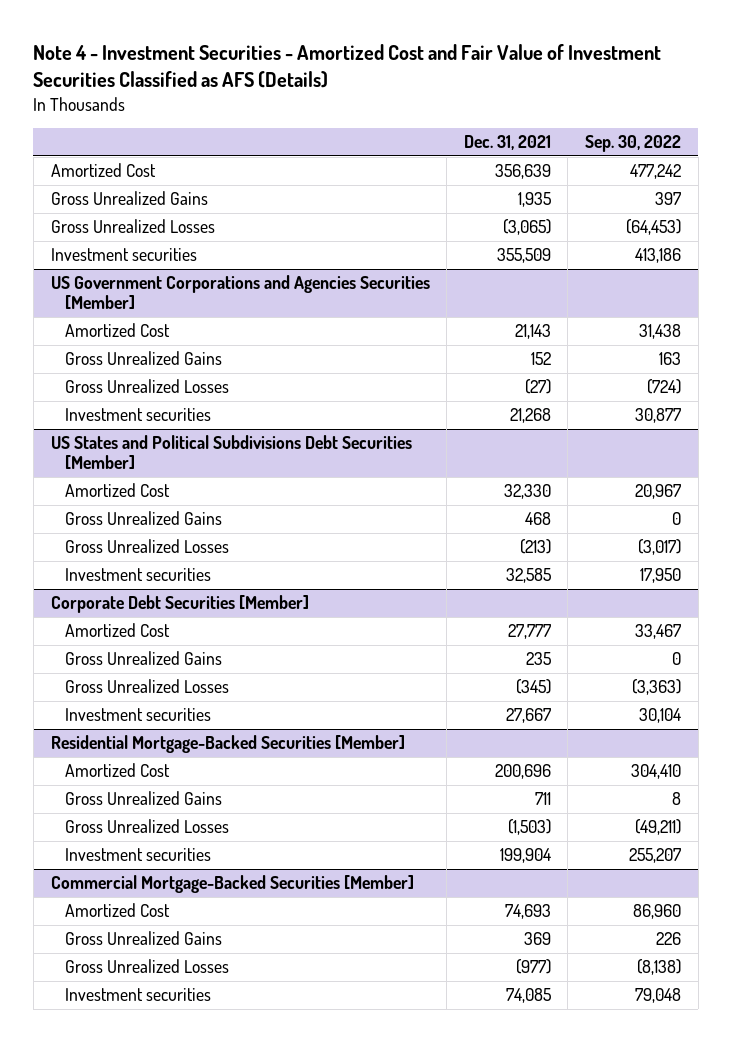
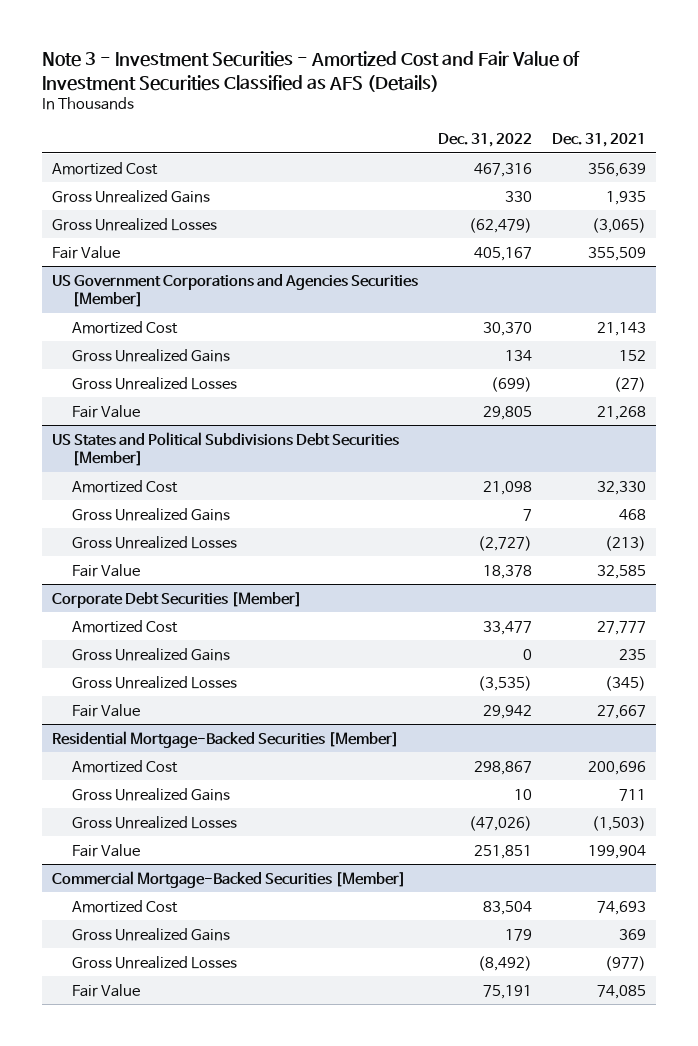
- Note 4 - Investment Securities - Amortized Cost and Fair Value of Investment Securities Classified as AFS (Details)
+ Note 3 - Investment Securities - Amortized Cost and Fair Value of Investment Securities Classified as AFS (Details)
- | Dec. 31, 2021 | Sep. 30, 2022
+ | Dec. 31, 2022 | Dec. 31, 2021
- Investment securities | 355,509 | 413,186
+ Fair Value | 405,167 | 355,509
@ US Government Corporations and Agencies Securities [Member]
- Investment securities | 21,268 | 30,877
+ Fair Value | 29,805 | 21,268
@ US States and Political Subdivisions Debt Securities [Member]
- Investment securities | 32,585 | 17,950
+ Fair Value | 18,378 | 32,585
@ Corporate Debt Securities [Member]
- Investment securities | 27,667 | 30,104
+ Fair Value | 29,942 | 27,667
@ Residential Mortgage-Backed Securities [Member]
- Investment securities | 199,904 | 255,207
+ Fair Value | 251,851 | 199,904
@ Commercial Mortgage-Backed Securities [Member]
- Investment securities | 74,085 | 79,048
+ Fair Value | 75,191 | 74,085

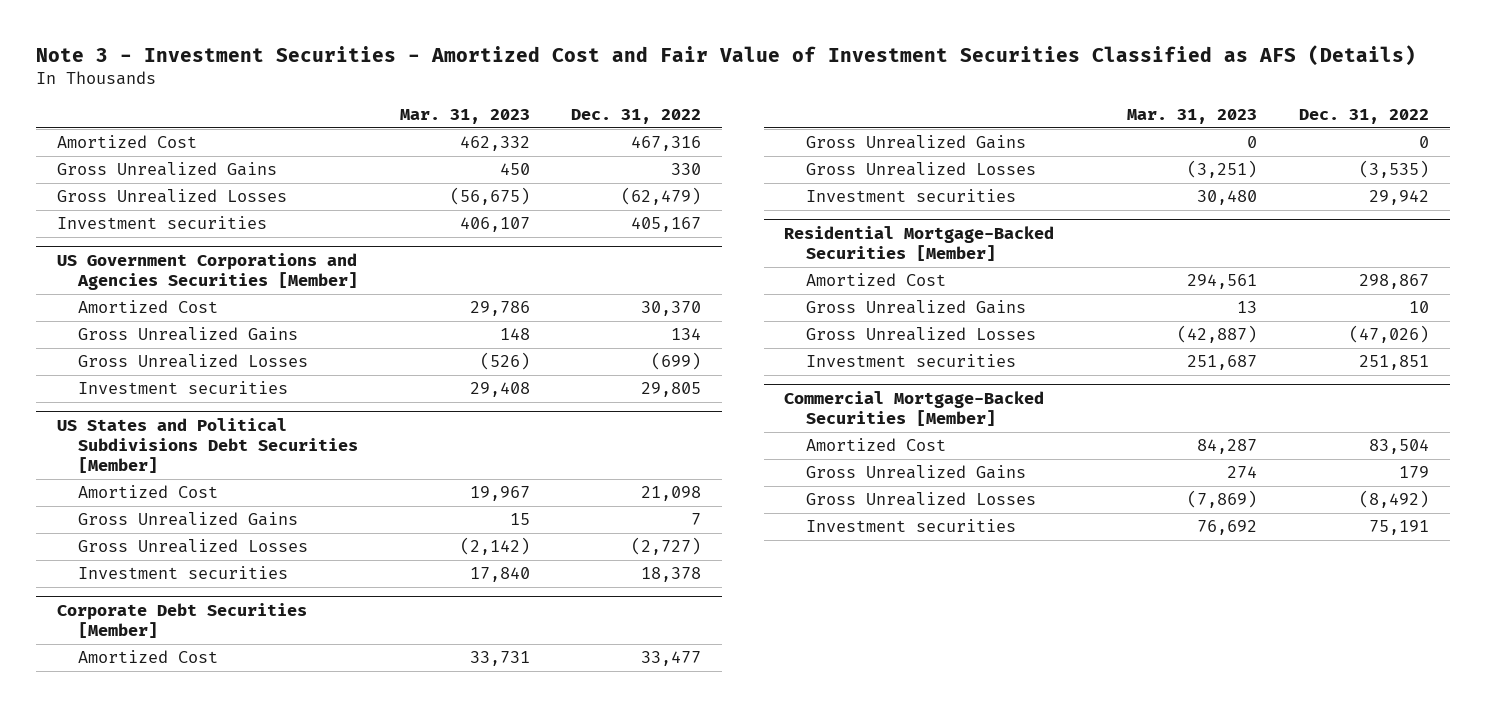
- | Dec. 31, 2022 | Dec. 31, 2021
+ | Mar. 31, 2023 | Dec. 31, 2022
- Fair Value | 405,167 | 355,509
+ Investment securities | 406,107 | 405,167
@ US Government Corporations and Agencies Securities [Member]
- Fair Value | 29,805 | 21,268
+ Investment securities | 29,408 | 29,805
@ US States and Political Subdivisions Debt Securities [Member]
- Fair Value | 18,378 | 32,585
+ Investment securities | 17,840 | 18,378
@ Corporate Debt Securities [Member]
- Fair Value | 29,942 | 27,667
+ Investment securities | 30,480 | 29,942
@ Residential Mortgage-Backed Securities [Member]
- Fair Value | 251,851 | 199,904
+ Investment securities | 251,687 | 251,851
@ Commercial Mortgage-Backed Securities [Member]
- Fair Value | 75,191 | 74,085
+ Investment securities | 76,692 | 75,191

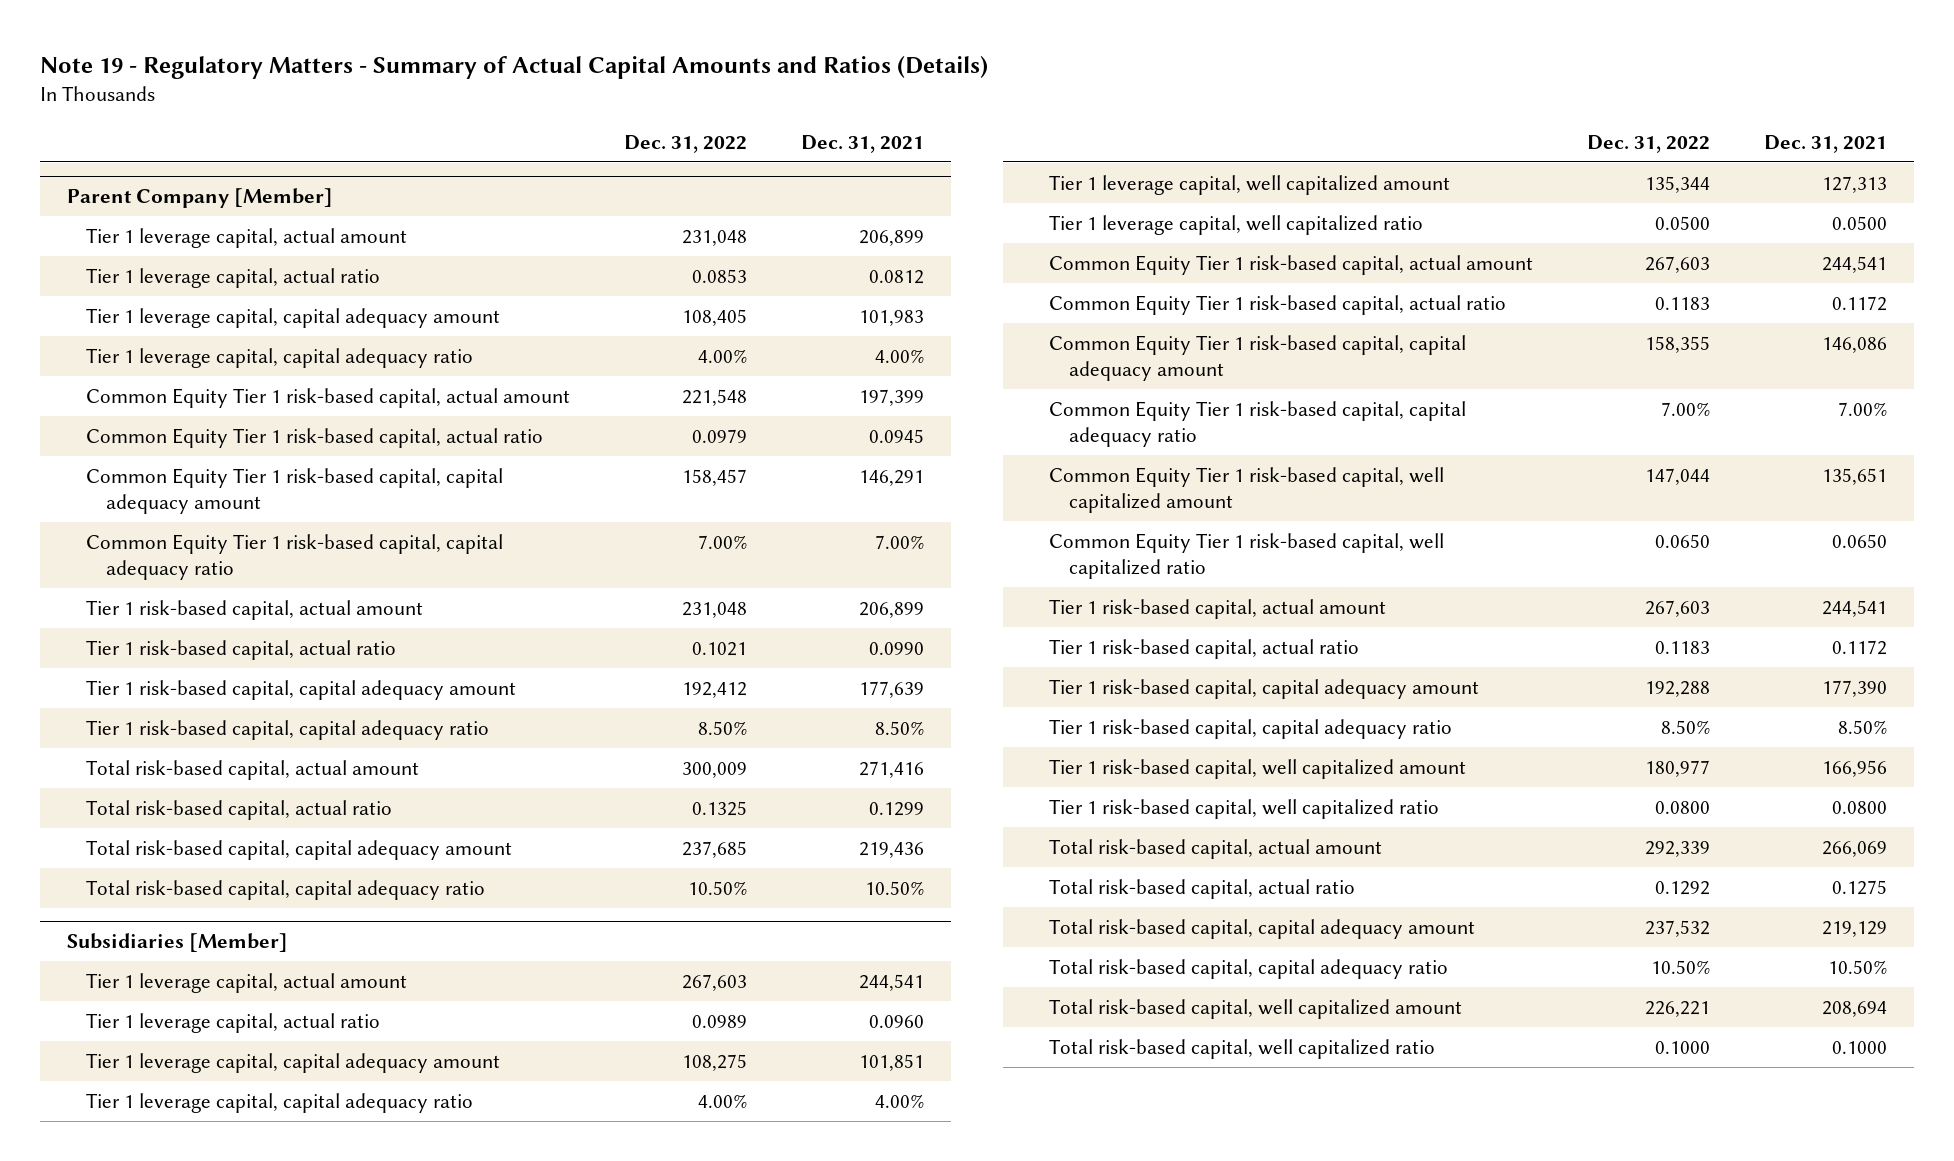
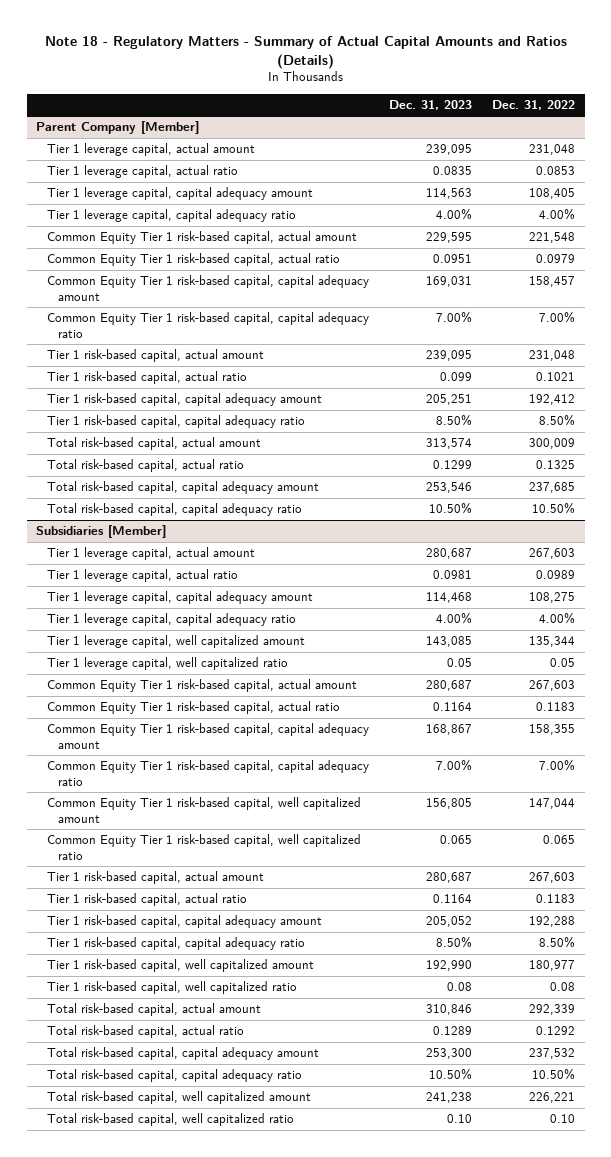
- Note 19 - Regulatory Matters - Summary of Actual Capital Amounts and Ratios (Details)
+ Note 18 - Regulatory Matters - Summary of Actual Capital Amounts and Ratios (Details)
- | Dec. 31, 2022 | Dec. 31, 2021
+ | Dec. 31, 2023 | Dec. 31, 2022
@ Subsidiaries [Member]
- Tier 1 leverage capital, well capitalized ratio | 0.0500 | 0.0500
+ Tier 1 leverage capital, well capitalized ratio | 0.05 | 0.05
- Common Equity Tier 1 risk-based capital, well capitalized ratio | 0.0650 | 0.0650
+ Common Equity Tier 1 risk-based capital, well capitalized ratio | 0.065 | 0.065
- Tier 1 risk-based capital, well capitalized ratio | 0.0800 | 0.0800
+ Tier 1 risk-based capital, well capitalized ratio | 0.08 | 0.08
- Total risk-based capital, well capitalized ratio | 0.1000 | 0.1000
+ Total risk-based capital, well capitalized ratio | 0.10 | 0.10

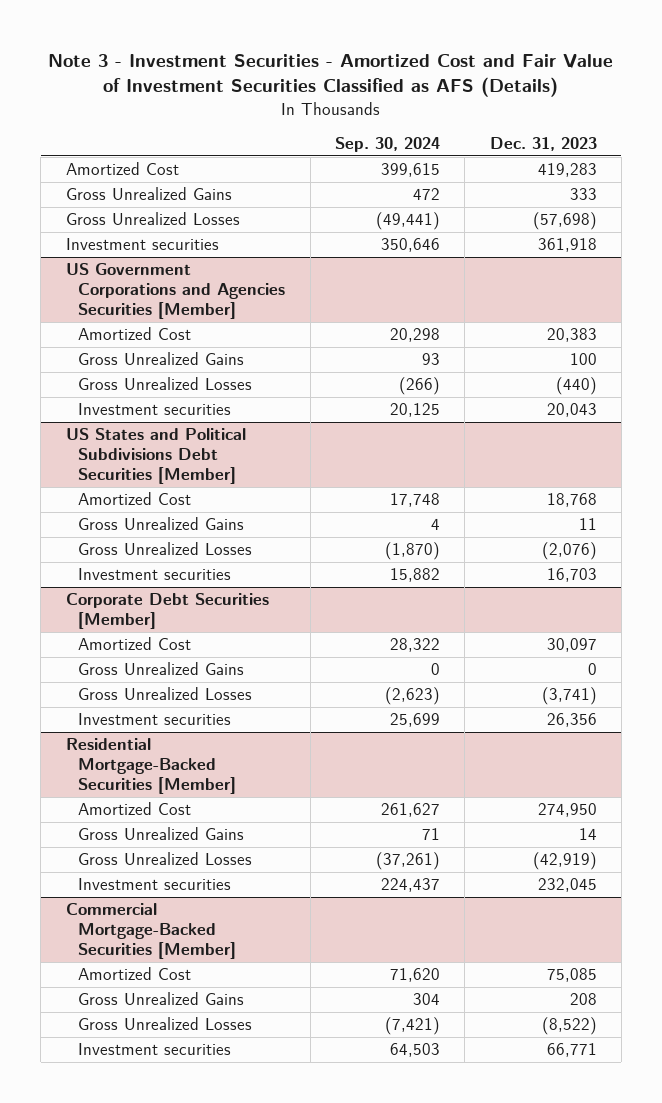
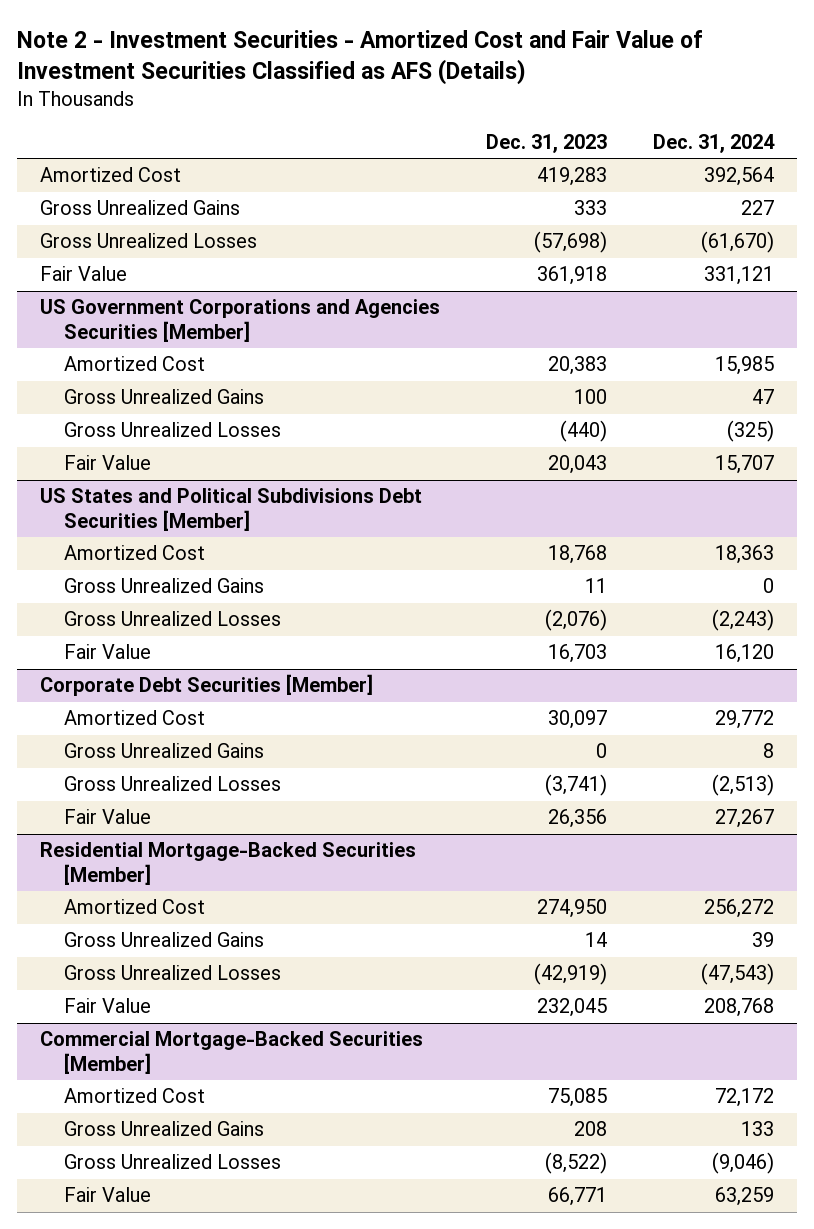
- Note 3 - Investment Securities - Amortized Cost and Fair Value of Investment Securities Classified as AFS (Details)
+ Note 2 - Investment Securities - Amortized Cost and Fair Value of Investment Securities Classified as AFS (Details)
- | Sep. 30, 2024 | Dec. 31, 2023
+ | Dec. 31, 2023 | Dec. 31, 2024
- Investment securities | 350,646 | 361,918
+ Fair Value | 361,918 | 331,121
@ US Government Corporations and Agencies Securities [Member]
- Investment securities | 20,125 | 20,043
+ Fair Value | 20,043 | 15,707
@ US States and Political Subdivisions Debt Securities [Member]
- Investment securities | 15,882 | 16,703
+ Fair Value | 16,703 | 16,120
@ Corporate Debt Securities [Member]
- Investment securities | 25,699 | 26,356
+ Fair Value | 26,356 | 27,267
@ Residential Mortgage-Backed Securities [Member]
- Investment securities | 224,437 | 232,045
+ Fair Value | 232,045 | 208,768
@ Commercial Mortgage-Backed Securities [Member]
- Investment securities | 64,503 | 66,771
+ Fair Value | 66,771 | 63,259

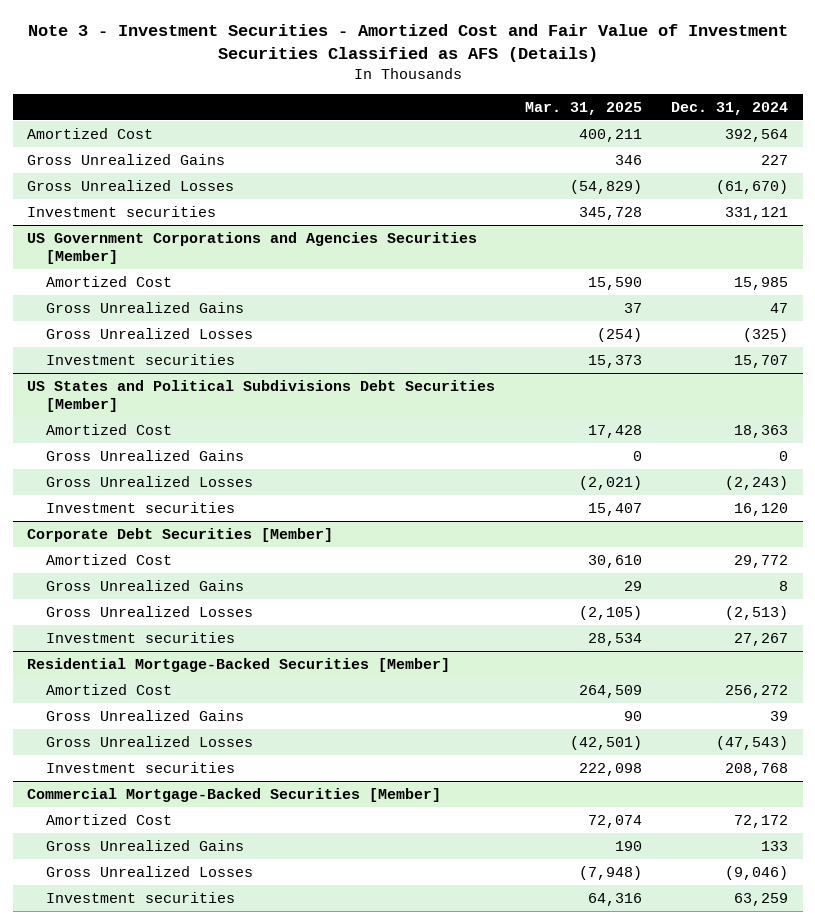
- Note 2 - Investment Securities - Amortized Cost and Fair Value of Investment Securities Classified as AFS (Details)
+ Note 3 - Investment Securities - Amortized Cost and Fair Value of Investment Securities Classified as AFS (Details)
- | Dec. 31, 2023 | Dec. 31, 2024
+ | Mar. 31, 2025 | Dec. 31, 2024
- Fair Value | 361,918 | 331,121
+ Investment securities | 345,728 | 331,121
@ US Government Corporations and Agencies Securities [Member]
- Fair Value | 20,043 | 15,707
+ Investment securities | 15,373 | 15,707
@ US States and Political Subdivisions Debt Securities [Member]
- Fair Value | 16,703 | 16,120
+ Investment securities | 15,407 | 16,120
@ Corporate Debt Securities [Member]
- Fair Value | 26,356 | 27,267
+ Investment securities | 28,534 | 27,267
@ Residential Mortgage-Backed Securities [Member]
- Fair Value | 232,045 | 208,768
+ Investment securities | 222,098 | 208,768
@ Commercial Mortgage-Backed Securities [Member]
- Fair Value | 66,771 | 63,259
+ Investment securities | 64,316 | 63,259

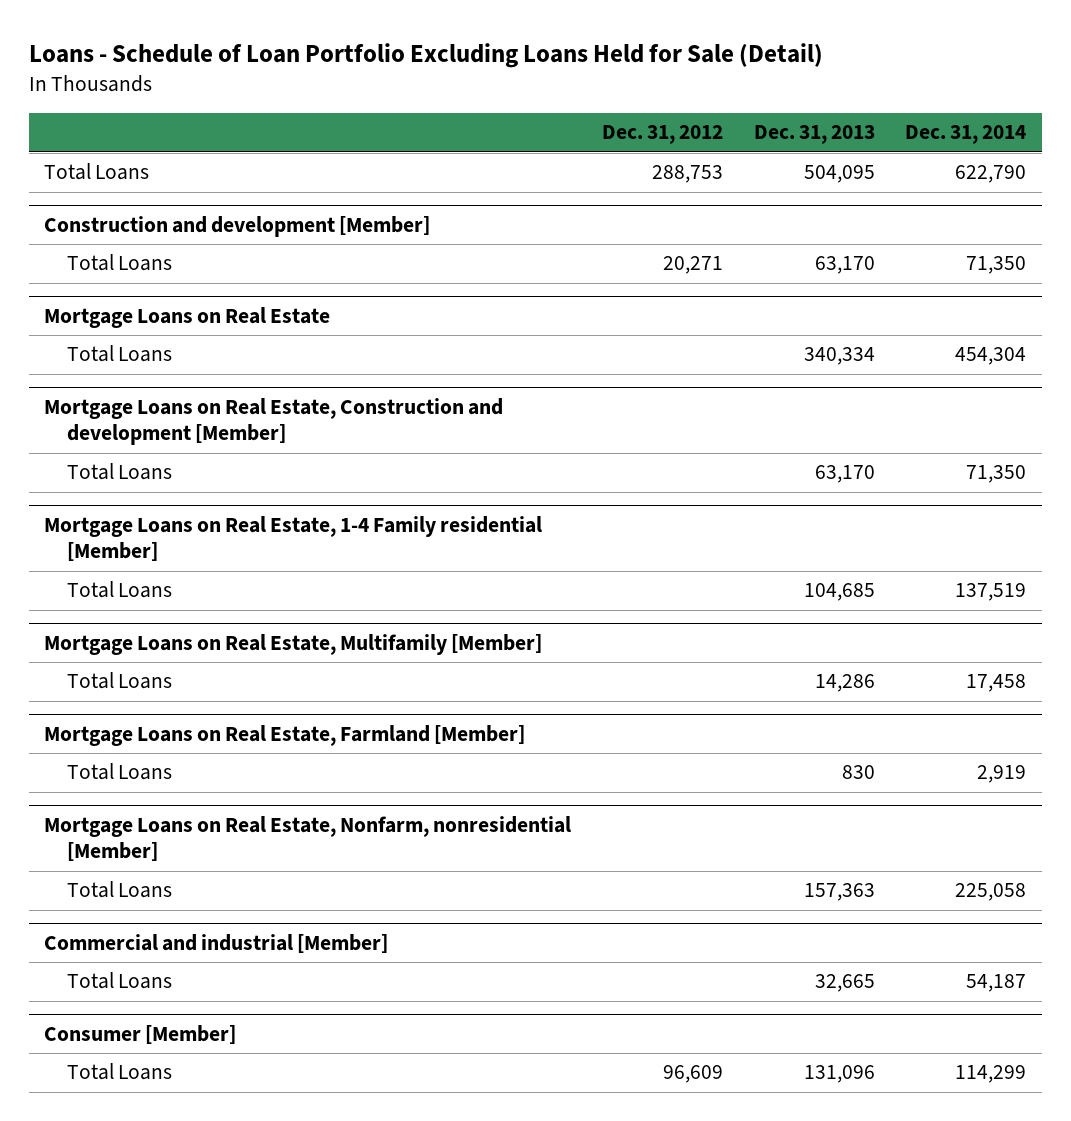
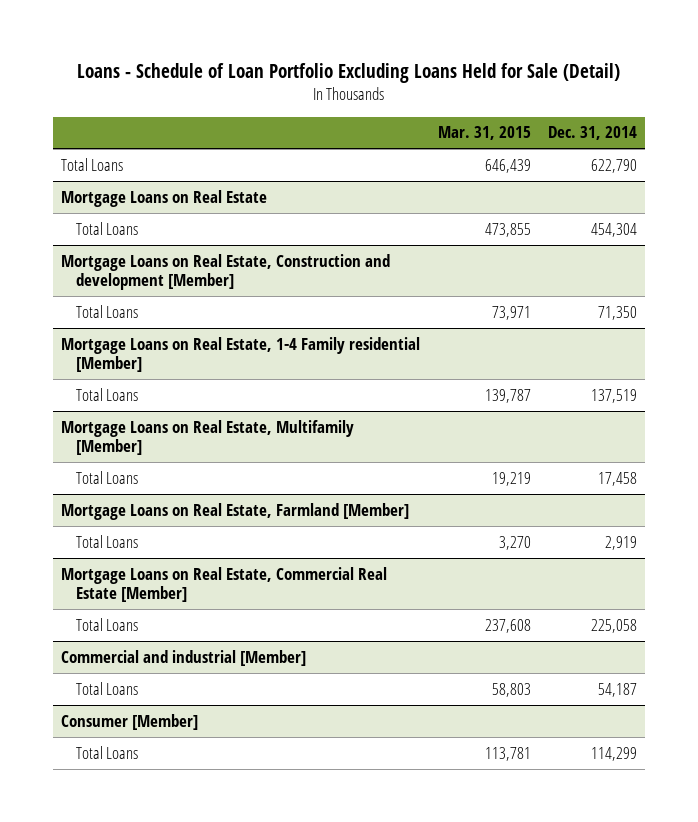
- | Dec. 31, 2012 | Dec. 31, 2013 | Dec. 31, 2014
+ | Mar. 31, 2015 | Dec. 31, 2014
- Construction and development [Member]
- Total Loans | 20,271 | 63,170 | 71,350
- Mortgage Loans on Real Estate, Nonfarm, nonresidential [Member]
+ Mortgage Loans on Real Estate, Commercial Real Estate [Member]

